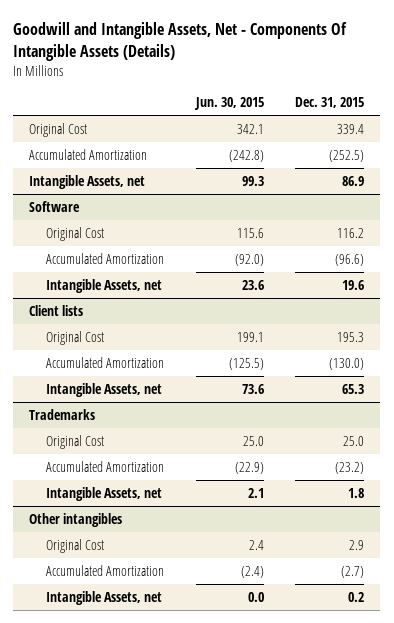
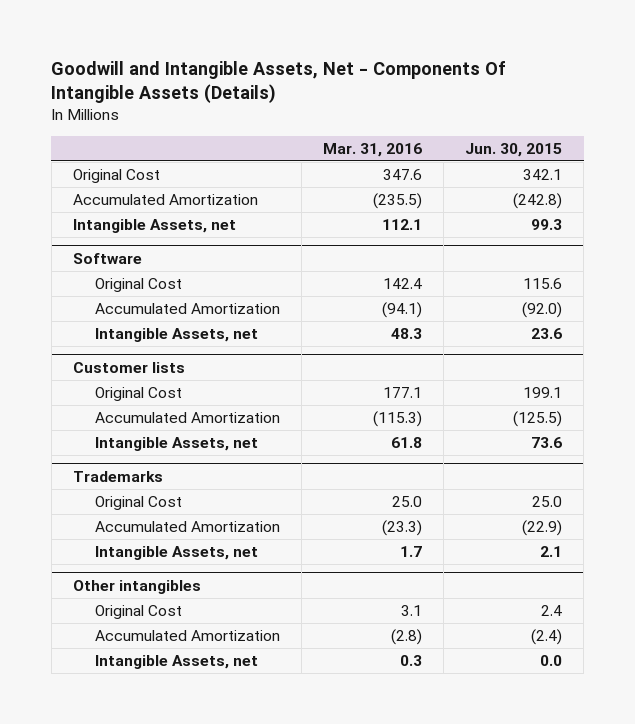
- | Jun. 30, 2015 | Dec. 31, 2015
+ | Mar. 31, 2016 | Jun. 30, 2015
- Client lists
+ Customer lists

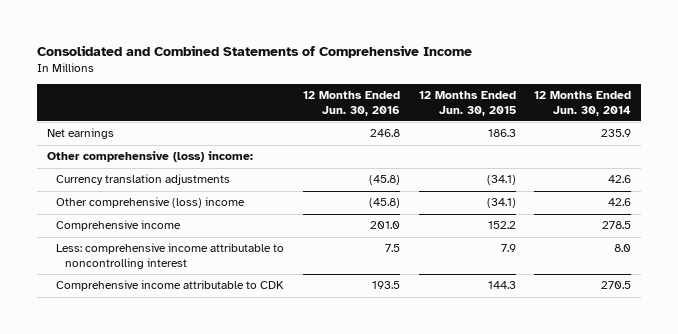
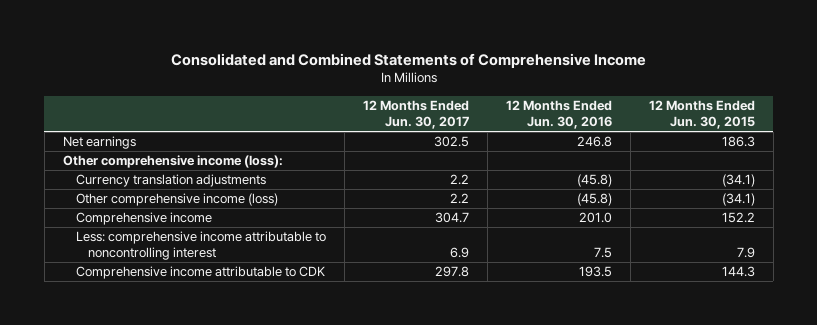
- | 12 Months Ended Jun. 30, 2016 | 12 Months Ended Jun. 30, 2015 | 12 Months Ended Jun. 30, 2014
+ | 12 Months Ended Jun. 30, 2017 | 12 Months Ended Jun. 30, 2016 | 12 Months Ended Jun. 30, 2015
- Other comprehensive (loss) income:
+ Other comprehensive income (loss):
- Other comprehensive (loss) income | (45.8) | (34.1) | 42.6
+ Other comprehensive income (loss) | 2.2 | (45.8) | (34.1)

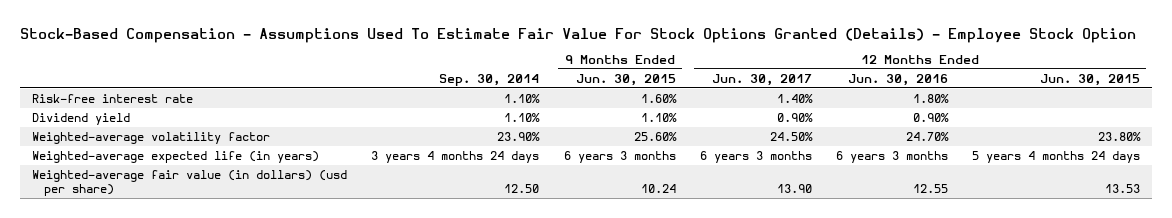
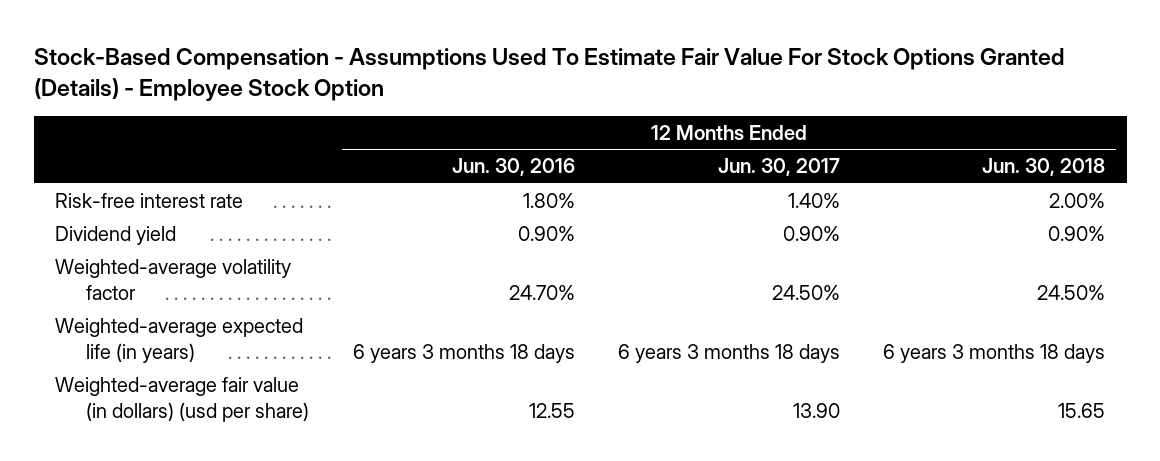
- | Sep. 30, 2014 | 9 Months Ended Jun. 30, 2015 | 12 Months Ended Jun. 30, 2017 | 12 Months Ended Jun. 30, 2016 | 12 Months Ended Jun. 30, 2015
+ | 12 Months Ended Jun. 30, 2016 | 12 Months Ended Jun. 30, 2017 | 12 Months Ended Jun. 30, 2018
- Weighted-average expected life (in years) | 3 years 4 months 24 days | 6 years 3 months | 6 years 3 months | 6 years 3 months | 5 years 4 months 24 days
+ Weighted-average expected life (in years) | 6 years 3 months 18 days | 6 years 3 months 18 days | 6 years 3 months 18 days

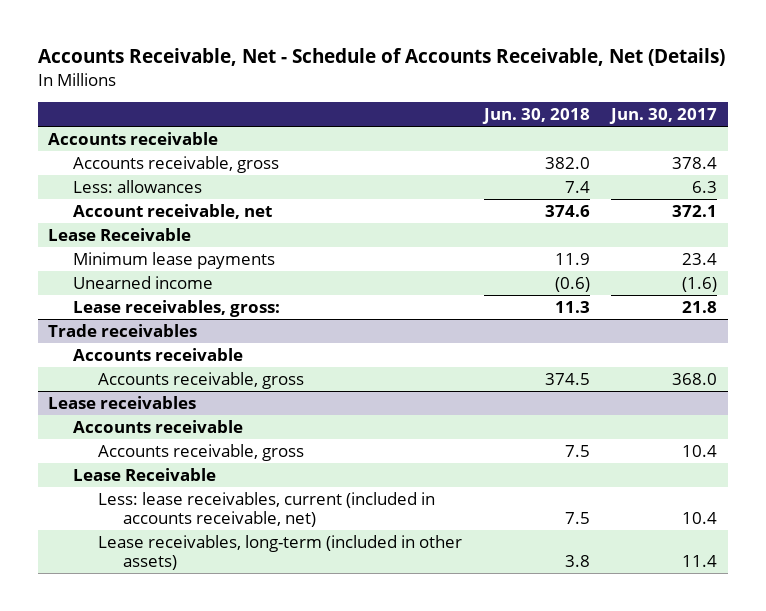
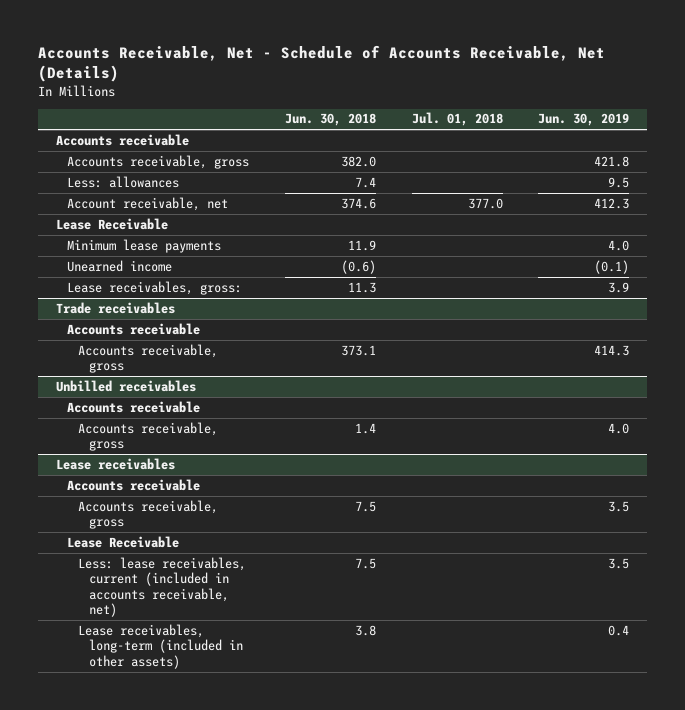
- | Jun. 30, 2018 | Jun. 30, 2017
+ | Jun. 30, 2018 | Jul. 01, 2018 | Jun. 30, 2019
@ Trade receivables
- Accounts receivable, gross | 374.5 | 368.0
+ Accounts receivable, gross | 373.1 | | 414.3
+ Unbilled receivables
+ Accounts receivable
+ Accounts receivable, gross | 1.4 | | 4.0

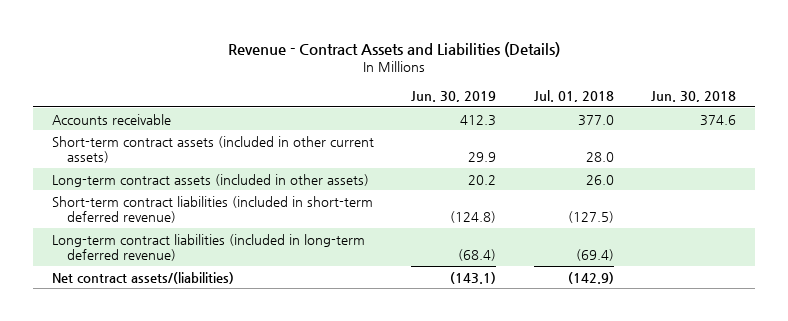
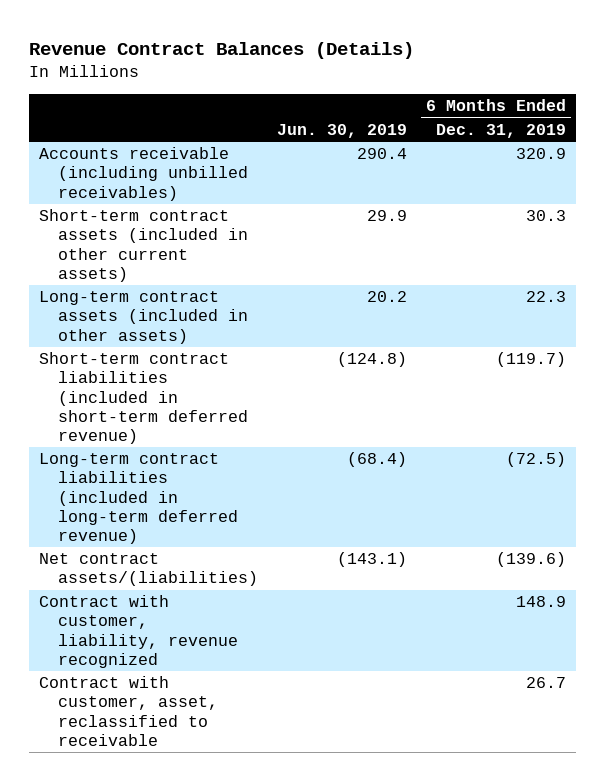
- Revenue - Contract Assets and Liabilities (Details)
+ Revenue Contract Balances (Details)
- | Jun. 30, 2019 | Jul. 01, 2018 | Jun. 30, 2018
+ | Jun. 30, 2019 | 6 Months Ended Dec. 31, 2019
- Accounts receivable | 412.3 | 377.0 | 374.6
+ Accounts receivable (including unbilled receivables) | 290.4 | 320.9
+ Contract with customer, liability, revenue recognized | | 148.9
+ Contract with customer, asset, reclassified to receivable | | 26.7

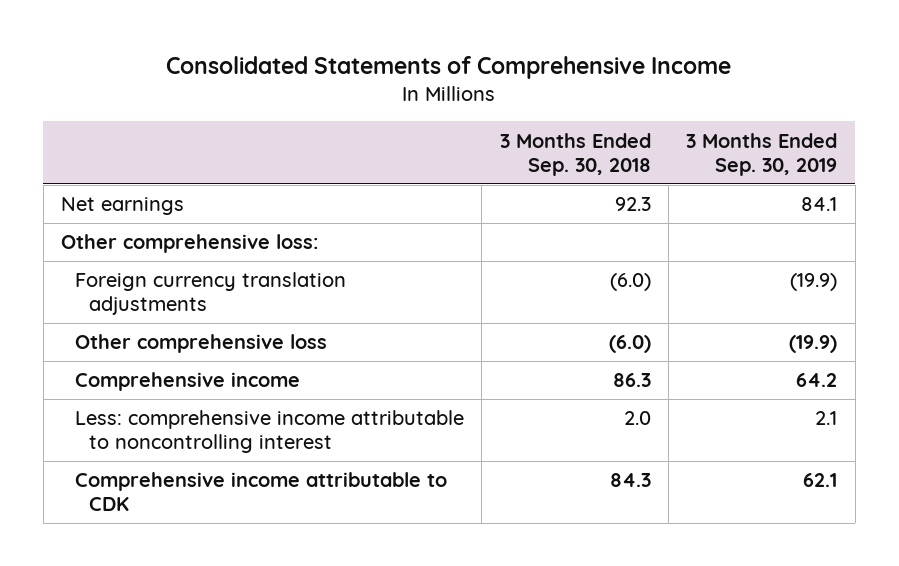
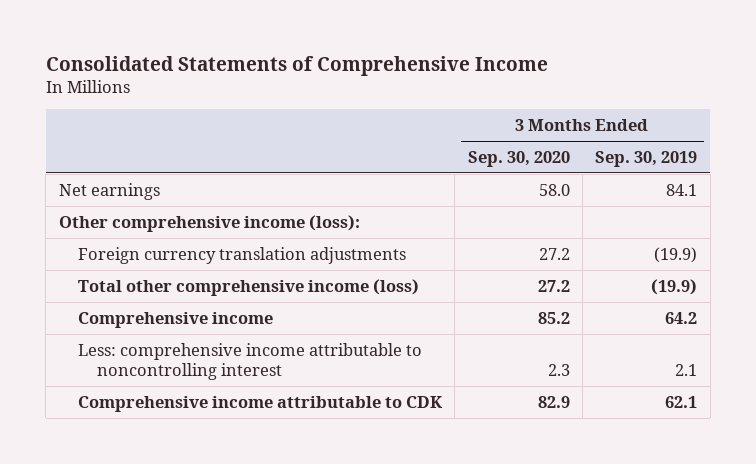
- | 3 Months Ended Sep. 30, 2018 | 3 Months Ended Sep. 30, 2019
+ | 3 Months Ended Sep. 30, 2020 | 3 Months Ended Sep. 30, 2019
- Other comprehensive loss:
+ Other comprehensive income (loss):
- Other comprehensive loss | (6.0) | (19.9)
+ Total other comprehensive income (loss) | 27.2 | (19.9)

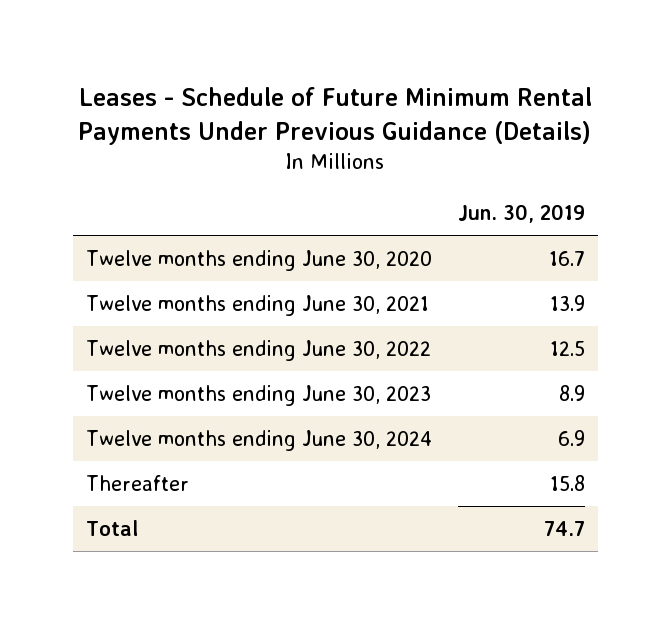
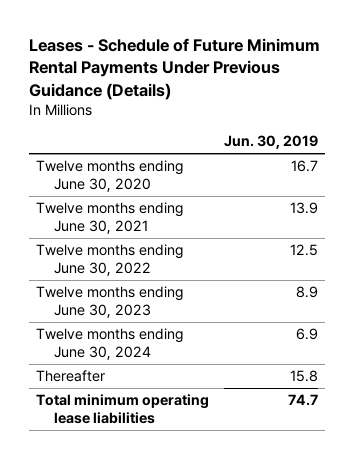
- Total | 74.7
+ Total minimum operating lease liabilities | 74.7

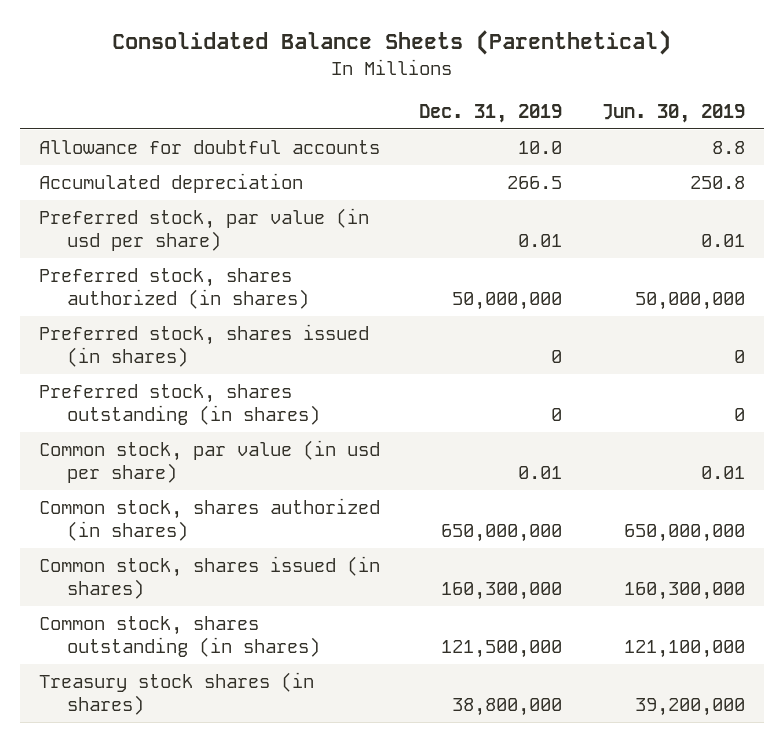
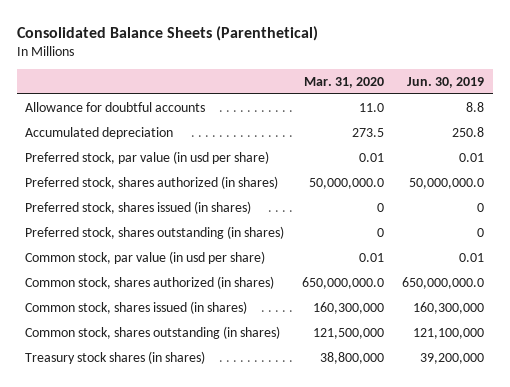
- | Dec. 31, 2019 | Jun. 30, 2019
+ | Mar. 31, 2020 | Jun. 30, 2019
- Preferred stock, shares authorized (in shares) | 50,000,000 | 50,000,000
+ Preferred stock, shares authorized (in shares) | 50,000,000.0 | 50,000,000.0
- Common stock, shares authorized (in shares) | 650,000,000 | 650,000,000
+ Common stock, shares authorized (in shares) | 650,000,000.0 | 650,000,000.0

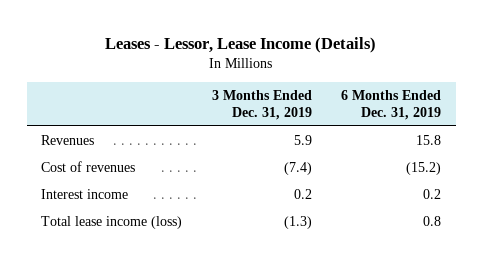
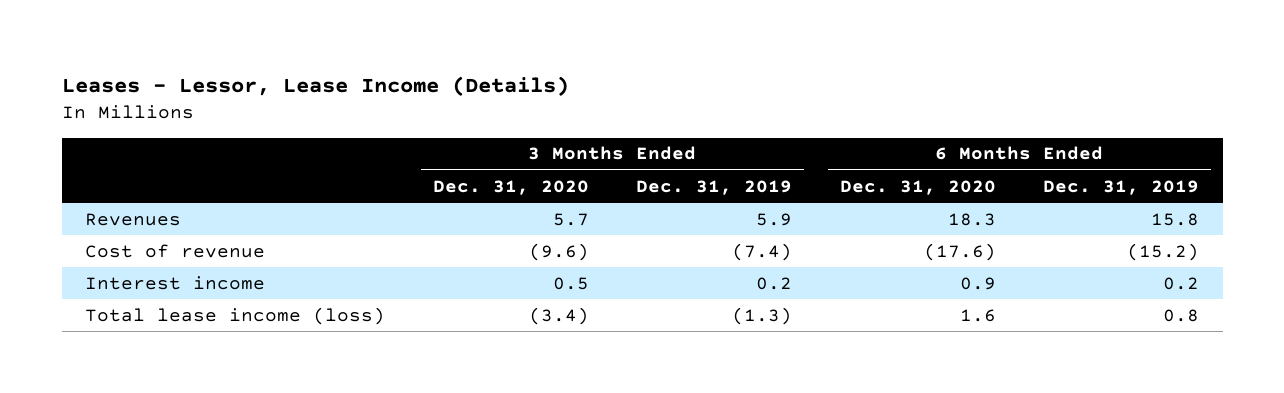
- | 3 Months Ended Dec. 31, 2019 | 6 Months Ended Dec. 31, 2019
+ | 3 Months Ended Dec. 31, 2020 | 3 Months Ended Dec. 31, 2019 | 6 Months Ended Dec. 31, 2020 | 6 Months Ended Dec. 31, 2019
- Cost of revenues | (7.4) | (15.2)
+ Cost of revenue | (9.6) | (7.4) | (17.6) | (15.2)

